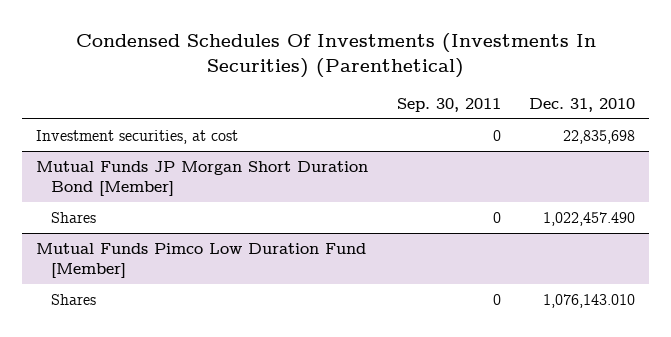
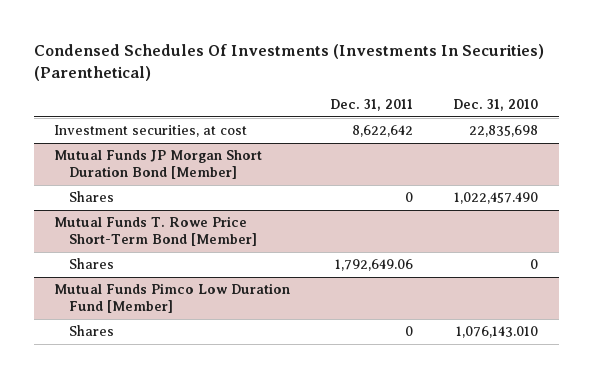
- | Sep. 30, 2011 | Dec. 31, 2010
+ | Dec. 31, 2011 | Dec. 31, 2010
+ Mutual Funds T. Rowe Price Short-Term Bond [Member]
+ Shares | 1,792,649.06 | 0

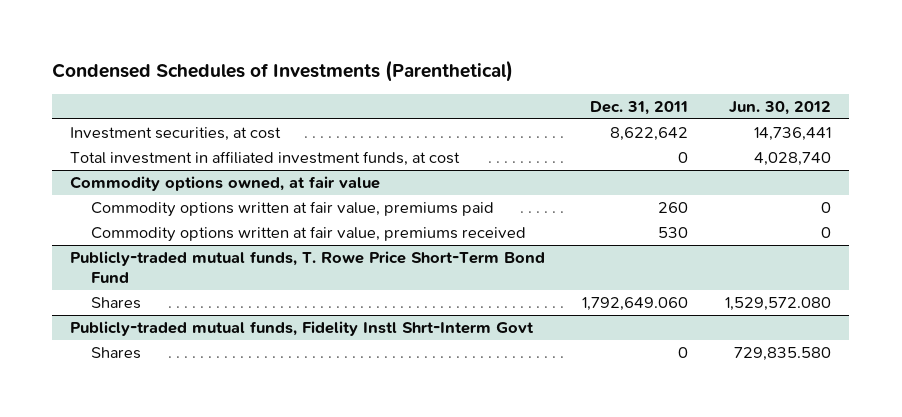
- Condensed Schedules Of Investments (Investments In Securities) (Parenthetical)
+ Condensed Schedules of Investments (Parenthetical)
- | Dec. 31, 2011 | Dec. 31, 2010
+ | Dec. 31, 2011 | Jun. 30, 2012
- Mutual Funds JP Morgan Short Duration Bond [Member]
- Shares | 0 | 1,022,457.490
- Mutual Funds T. Rowe Price Short-Term Bond [Member]
- Shares | 1,792,649.06 | 0
- Mutual Funds Pimco Low Duration Fund [Member]
+ Total investment in affiliated investment funds, at cost | 0 | 4,028,740
+ Commodity options owned, at fair value
+ Commodity options written at fair value, premiums paid | 260 | 0
+ Commodity options written at fair value, premiums received | 530 | 0
+ Publicly-traded mutual funds, T. Rowe Price Short-Term Bond Fund
+ Shares | 1,792,649.060 | 1,529,572.080
+ Publicly-traded mutual funds, Fidelity Instl Shrt-Interm Govt

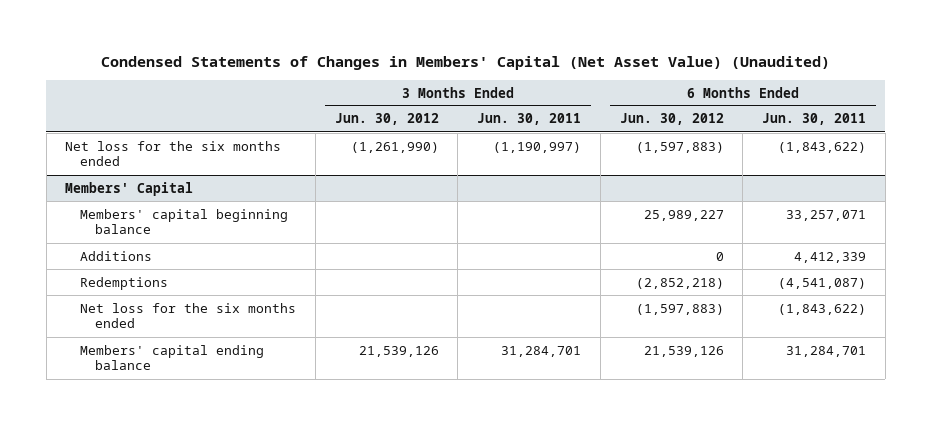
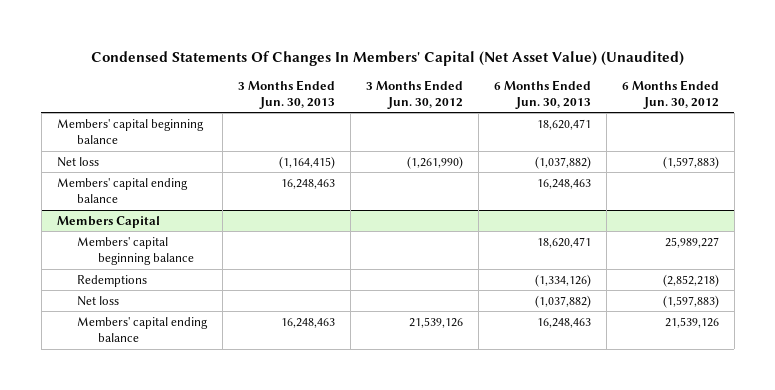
- Condensed Statements of Changes in Members' Capital (Net Asset Value) (Unaudited)
+ Condensed Statements Of Changes In Members' Capital (Net Asset Value) (Unaudited)
- | 3 Months Ended Jun. 30, 2012 | 3 Months Ended Jun. 30, 2011 | 6 Months Ended Jun. 30, 2012 | 6 Months Ended Jun. 30, 2011
+ | 3 Months Ended Jun. 30, 2013 | 3 Months Ended Jun. 30, 2012 | 6 Months Ended Jun. 30, 2013 | 6 Months Ended Jun. 30, 2012
- Net loss for the six months ended | (1,261,990) | (1,190,997) | (1,597,883) | (1,843,622)
- Members' Capital
+ Members' capital beginning balance | | | 18,620,471 |
+ Net loss | (1,164,415) | (1,261,990) | (1,037,882) | (1,597,883)
+ Members' capital ending balance | 16,248,463 | | 16,248,463 |
+ Members Capital
- Additions | | | 0 | 4,412,339
- Net loss for the six months ended | | | (1,597,883) | (1,843,622)
+ Net loss | | | (1,037,882) | (1,597,883)

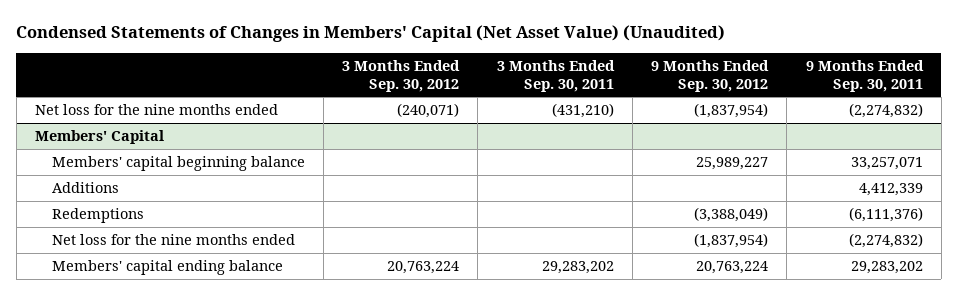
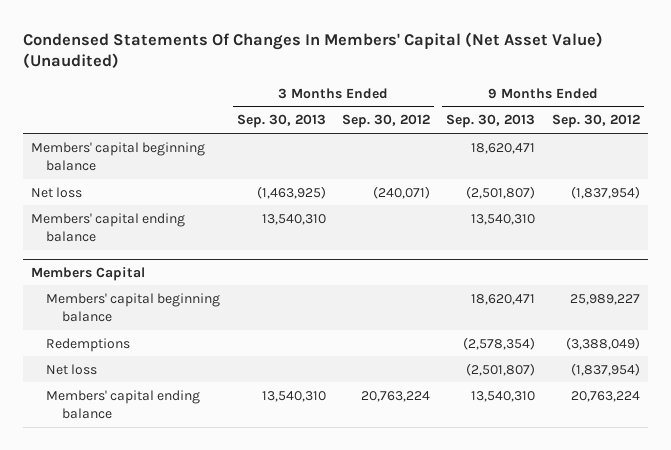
- Condensed Statements of Changes in Members' Capital (Net Asset Value) (Unaudited)
+ Condensed Statements Of Changes In Members' Capital (Net Asset Value) (Unaudited)
- | 3 Months Ended Sep. 30, 2012 | 3 Months Ended Sep. 30, 2011 | 9 Months Ended Sep. 30, 2012 | 9 Months Ended Sep. 30, 2011
+ | 3 Months Ended Sep. 30, 2013 | 3 Months Ended Sep. 30, 2012 | 9 Months Ended Sep. 30, 2013 | 9 Months Ended Sep. 30, 2012
- Net loss for the nine months ended | (240,071) | (431,210) | (1,837,954) | (2,274,832)
- Members' Capital
+ Members' capital beginning balance | | | 18,620,471 |
+ Net loss | (1,463,925) | (240,071) | (2,501,807) | (1,837,954)
+ Members' capital ending balance | 13,540,310 | | 13,540,310 |
+ Members Capital
- Additions | | | | 4,412,339
- Net loss for the nine months ended | | | (1,837,954) | (2,274,832)
+ Net loss | | | (2,501,807) | (1,837,954)

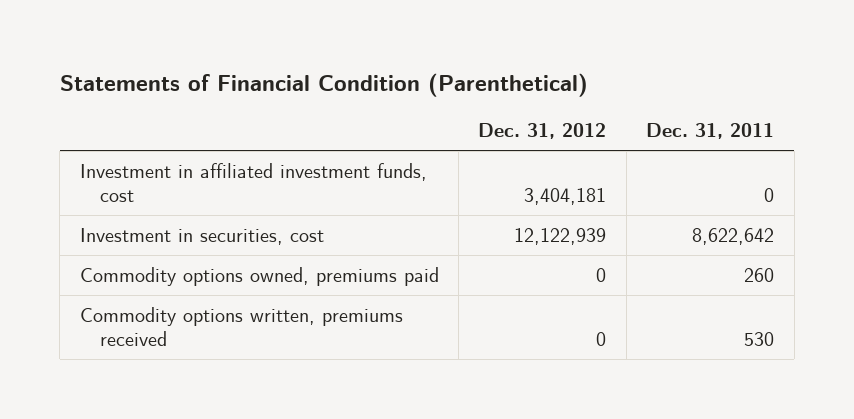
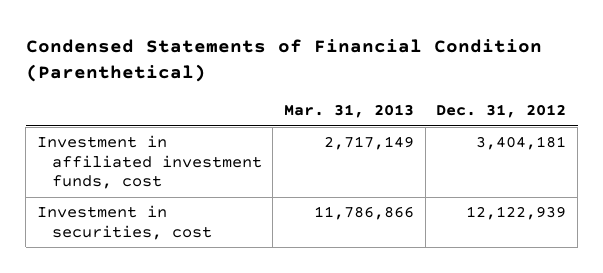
- Statements of Financial Condition (Parenthetical)
+ Condensed Statements of Financial Condition (Parenthetical)
- | Dec. 31, 2012 | Dec. 31, 2011
+ | Mar. 31, 2013 | Dec. 31, 2012
- Commodity options owned, premiums paid | 0 | 260
- Commodity options written, premiums received | 0 | 530

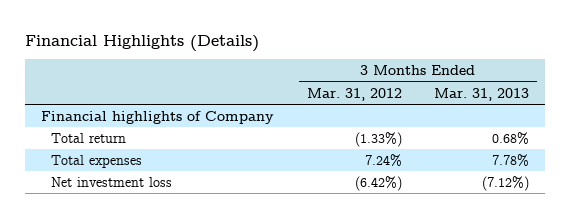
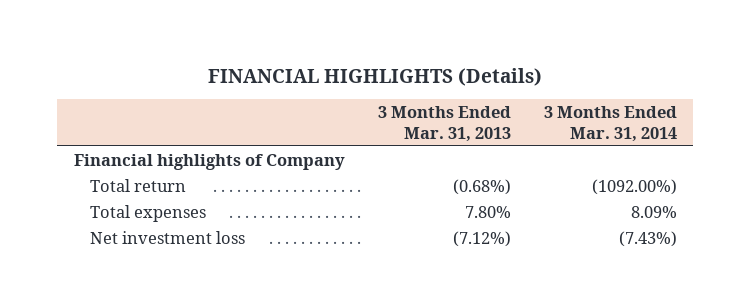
- Financial Highlights (Details)
+ FINANCIAL HIGHLIGHTS (Details)
- | 3 Months Ended Mar. 31, 2012 | 3 Months Ended Mar. 31, 2013
+ | 3 Months Ended Mar. 31, 2013 | 3 Months Ended Mar. 31, 2014
- Total return | (1.33%) | 0.68%
- Total expenses | 7.24% | 7.78%
+ Total return | (0.68%) | (1092.00%)
+ Total expenses | 7.80% | 8.09%

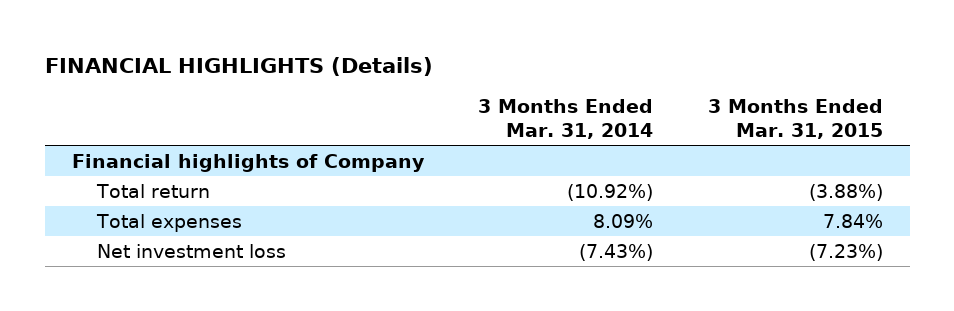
- | 3 Months Ended Mar. 31, 2013 | 3 Months Ended Mar. 31, 2014
+ | 3 Months Ended Mar. 31, 2014 | 3 Months Ended Mar. 31, 2015
- Total return | (0.68%) | (1092.00%)
+ Total return | (10.92%) | (3.88%)

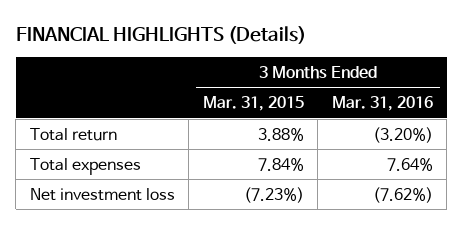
- | 3 Months Ended Mar. 31, 2014 | 3 Months Ended Mar. 31, 2015
+ | 3 Months Ended Mar. 31, 2015 | 3 Months Ended Mar. 31, 2016
- Financial highlights of Company
- Total return | (10.92%) | (3.88%)
+ Total return | 3.88% | (3.20%)

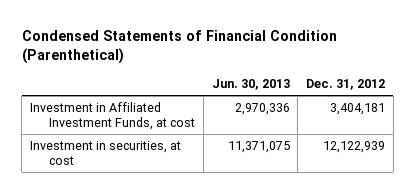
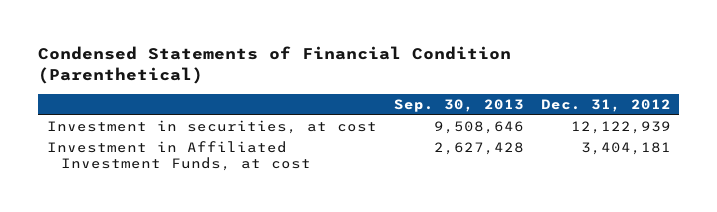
- | Jun. 30, 2013 | Dec. 31, 2012
+ | Sep. 30, 2013 | Dec. 31, 2012
moved down: Investment in Affiliated Investment Funds, at cost | 2,627,428 | 3,404,181

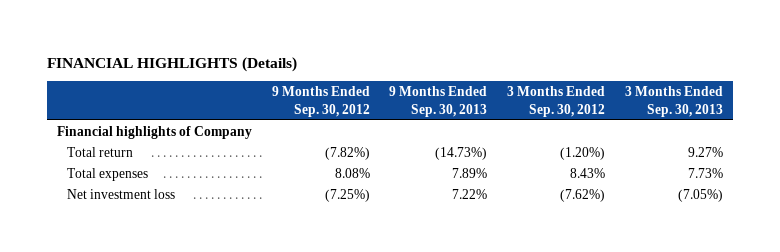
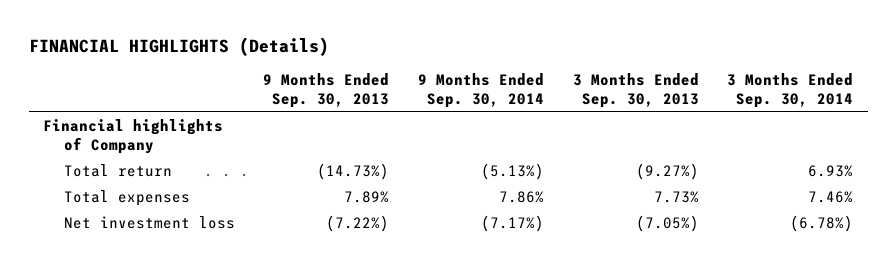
- | 9 Months Ended Sep. 30, 2012 | 9 Months Ended Sep. 30, 2013 | 3 Months Ended Sep. 30, 2012 | 3 Months Ended Sep. 30, 2013
+ | 9 Months Ended Sep. 30, 2013 | 9 Months Ended Sep. 30, 2014 | 3 Months Ended Sep. 30, 2013 | 3 Months Ended Sep. 30, 2014
- Total return | (7.82%) | (14.73%) | (1.20%) | 9.27%
+ Total return | (14.73%) | (5.13%) | (9.27%) | 6.93%
- Net investment loss | (7.25%) | 7.22% | (7.62%) | (7.05%)
+ Net investment loss | (7.22%) | (7.17%) | (7.05%) | (6.78%)

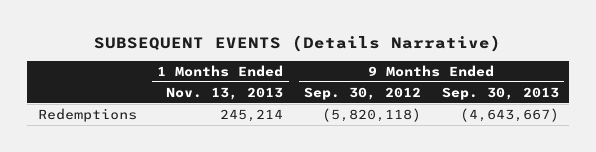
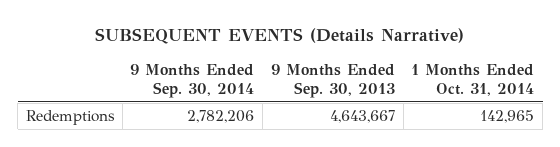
- | 1 Months Ended Nov. 13, 2013 | 9 Months Ended Sep. 30, 2012 | 9 Months Ended Sep. 30, 2013
+ | 9 Months Ended Sep. 30, 2014 | 9 Months Ended Sep. 30, 2013 | 1 Months Ended Oct. 31, 2014
- Redemptions | 245,214 | (5,820,118) | (4,643,667)
+ Redemptions | 2,782,206 | 4,643,667 | 142,965

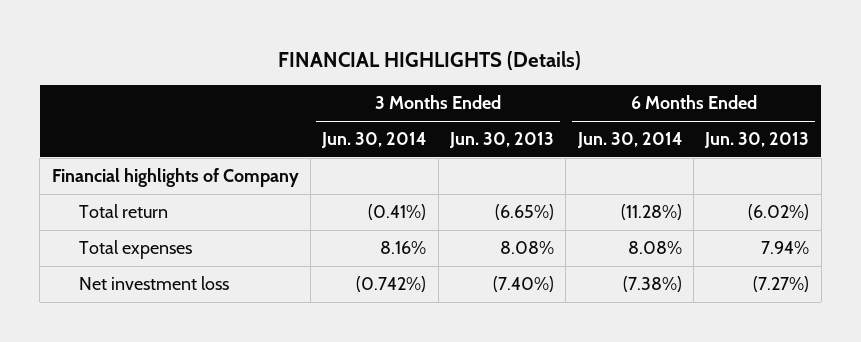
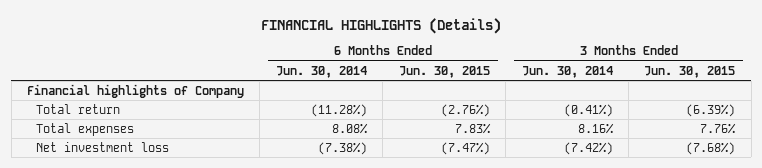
- | 3 Months Ended Jun. 30, 2014 | 3 Months Ended Jun. 30, 2013 | 6 Months Ended Jun. 30, 2014 | 6 Months Ended Jun. 30, 2013
+ | 6 Months Ended Jun. 30, 2014 | 6 Months Ended Jun. 30, 2015 | 3 Months Ended Jun. 30, 2014 | 3 Months Ended Jun. 30, 2015
- Net investment loss | (0.742%) | (7.40%) | (7.38%) | (7.27%)
+ Net investment loss | (7.38%) | (7.47%) | (7.42%) | (7.68%)

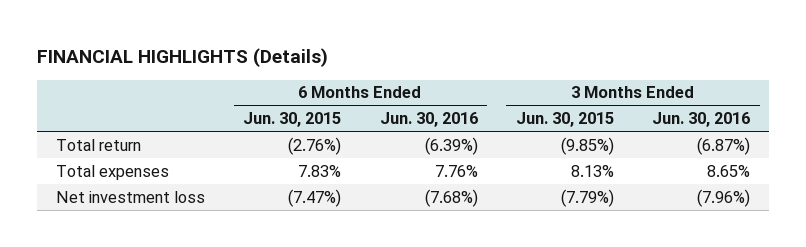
- | 6 Months Ended Jun. 30, 2014 | 6 Months Ended Jun. 30, 2015 | 3 Months Ended Jun. 30, 2014 | 3 Months Ended Jun. 30, 2015
+ | 6 Months Ended Jun. 30, 2015 | 6 Months Ended Jun. 30, 2016 | 3 Months Ended Jun. 30, 2015 | 3 Months Ended Jun. 30, 2016
- Financial highlights of Company
- Total return | (11.28%) | (2.76%) | (0.41%) | (6.39%)
- Total expenses | 8.08% | 7.83% | 8.16% | 7.76%
- Net investment loss | (7.38%) | (7.47%) | (7.42%) | (7.68%)
+ Total return | (2.76%) | (6.39%) | (9.85%) | (6.87%)
+ Total expenses | 7.83% | 7.76% | 8.13% | 8.65%
+ Net investment loss | (7.47%) | (7.68%) | (7.79%) | (7.96%)

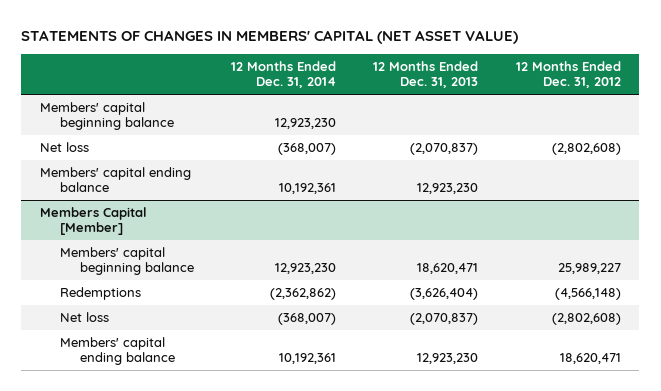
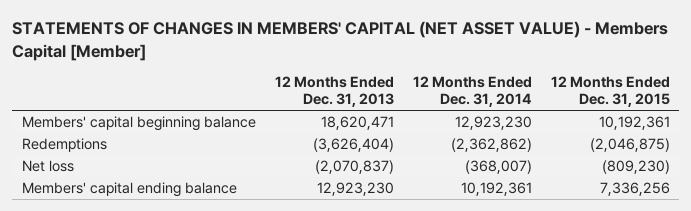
- STATEMENTS OF CHANGES IN MEMBERS' CAPITAL (NET ASSET VALUE)
+ STATEMENTS OF CHANGES IN MEMBERS' CAPITAL (NET ASSET VALUE) - Members Capital [Member]
- | 12 Months Ended Dec. 31, 2014 | 12 Months Ended Dec. 31, 2013 | 12 Months Ended Dec. 31, 2012
+ | 12 Months Ended Dec. 31, 2013 | 12 Months Ended Dec. 31, 2014 | 12 Months Ended Dec. 31, 2015
- Members' capital beginning balance | 12,923,230 | |
- Net loss | (368,007) | (2,070,837) | (2,802,608)
- Members' capital ending balance | 10,192,361 | 12,923,230 |
- Members Capital [Member]

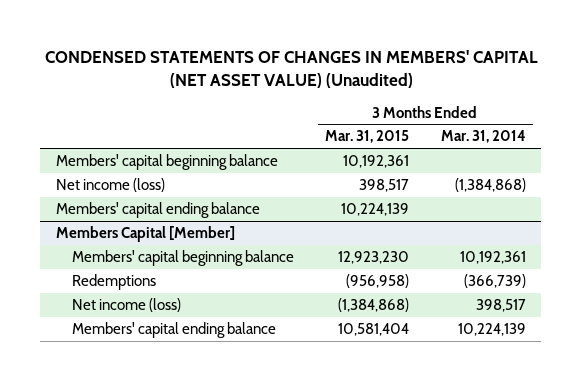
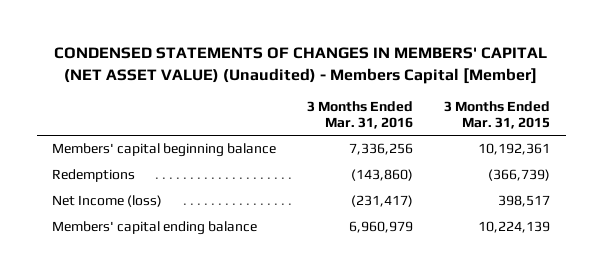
- CONDENSED STATEMENTS OF CHANGES IN MEMBERS' CAPITAL (NET ASSET VALUE) (Unaudited)
+ CONDENSED STATEMENTS OF CHANGES IN MEMBERS' CAPITAL (NET ASSET VALUE) (Unaudited) - Members Capital [Member]
- | 3 Months Ended Mar. 31, 2015 | 3 Months Ended Mar. 31, 2014
+ | 3 Months Ended Mar. 31, 2016 | 3 Months Ended Mar. 31, 2015
- Net income (loss) | 398,517 | (1,384,868)
+ Redemptions | (143,860) | (366,739)
+ Net Income (loss) | (231,417) | 398,517
- Members Capital [Member]
- Members' capital beginning balance | 12,923,230 | 10,192,361
- Redemptions | (956,958) | (366,739)
- Net income (loss) | (1,384,868) | 398,517
- Members' capital ending balance | 10,581,404 | 10,224,139

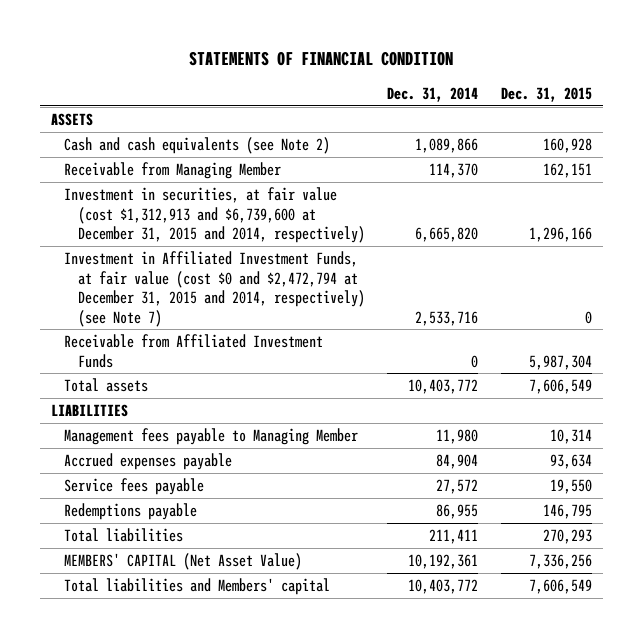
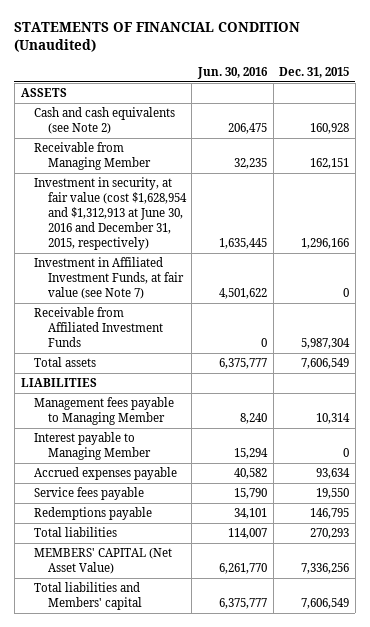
- STATEMENTS OF FINANCIAL CONDITION
+ STATEMENTS OF FINANCIAL CONDITION (Unaudited)
- | Dec. 31, 2014 | Dec. 31, 2015
+ | Jun. 30, 2016 | Dec. 31, 2015
- Investment in securities, at fair value (cost $1,312,913 and $6,739,600 at December 31, 2015 and 2014, respectively) | 6,665,820 | 1,296,166
- Investment in Affiliated Investment Funds, at fair value (cost $0 and $2,472,794 at December 31, 2015 and 2014, respectively) (see Note 7) | 2,533,716 | 0
+ Investment in security, at fair value (cost $1,628,954 and $1,312,913 at June 30, 2016 and December 31, 2015, respectively) | 1,635,445 | 1,296,166
+ Investment in Affiliated Investment Funds, at fair value (see Note 7) | 4,501,622 | 0
+ Interest payable to Managing Member | 15,294 | 0

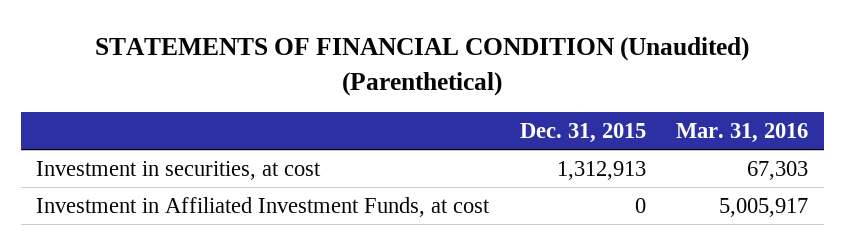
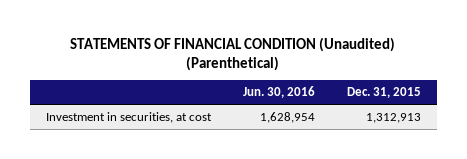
- | Dec. 31, 2015 | Mar. 31, 2016
+ | Jun. 30, 2016 | Dec. 31, 2015
- Investment in Affiliated Investment Funds, at cost | 0 | 5,005,917

